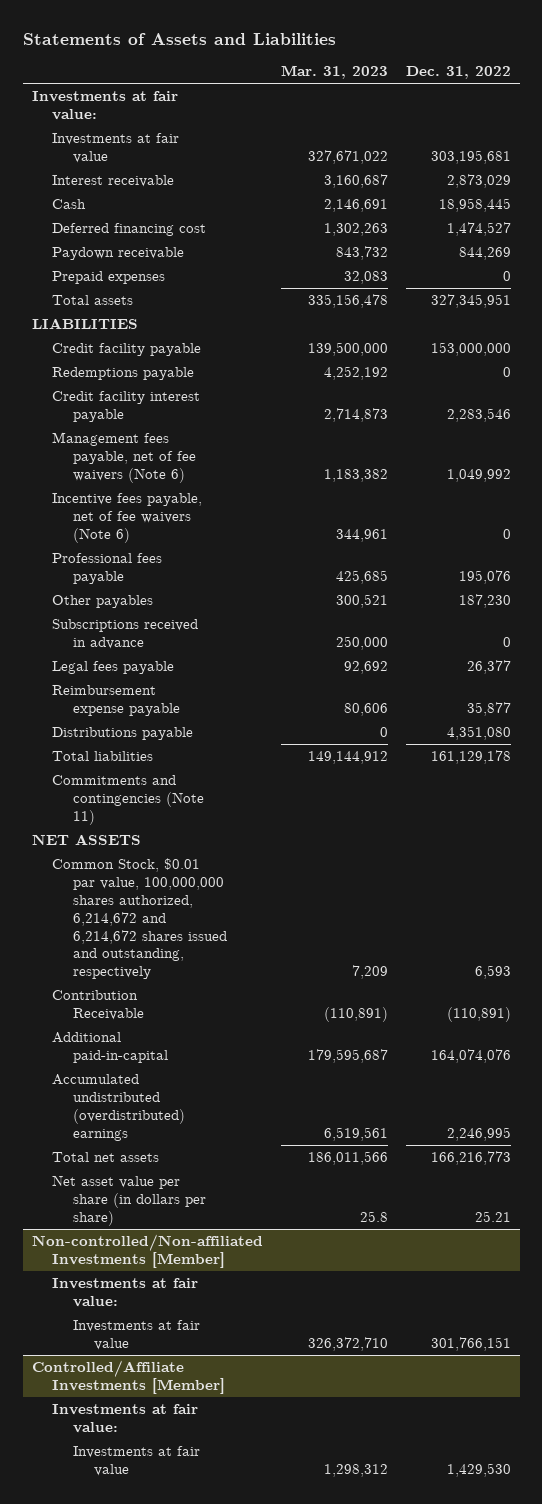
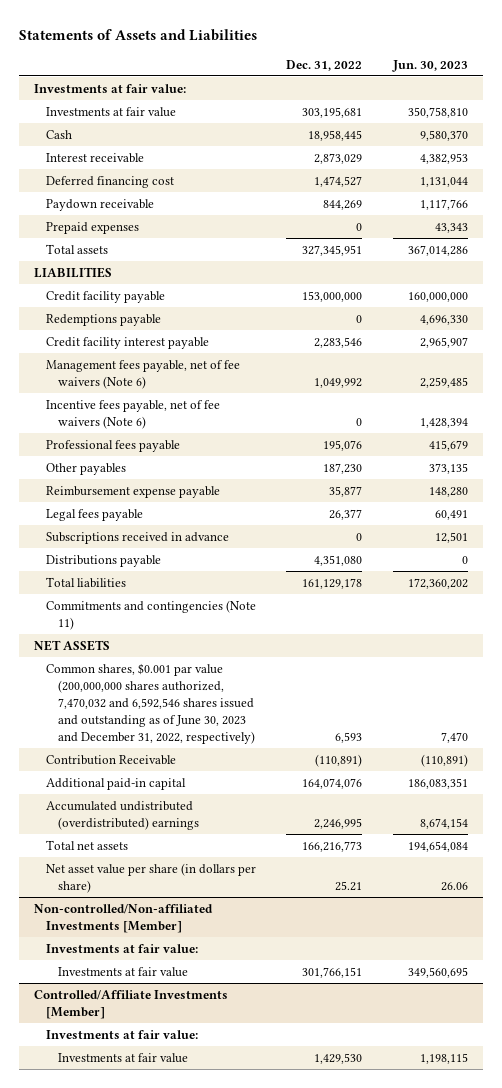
- | Mar. 31, 2023 | Dec. 31, 2022
+ | Dec. 31, 2022 | Jun. 30, 2023
moved down: Interest receivable | 2,873,029 | 4,382,953
moved down: Legal fees payable | 26,377 | 60,491
moved down: Subscriptions received in advance | 0 | 12,501
- Common Stock, $0.01 par value, 100,000,000 shares authorized, 6,214,672 and 6,214,672 shares issued and outstanding, respectively | 7,209 | 6,593
+ Common shares, $0.001 par value (200,000,000 shares authorized, 7,470,032 and 6,592,546 shares issued and outstanding as of June 30, 2023 and December 31, 2022, respectively) | 6,593 | 7,470
- Additional paid-in-capital | 179,595,687 | 164,074,076
+ Additional paid-in capital | 164,074,076 | 186,083,351

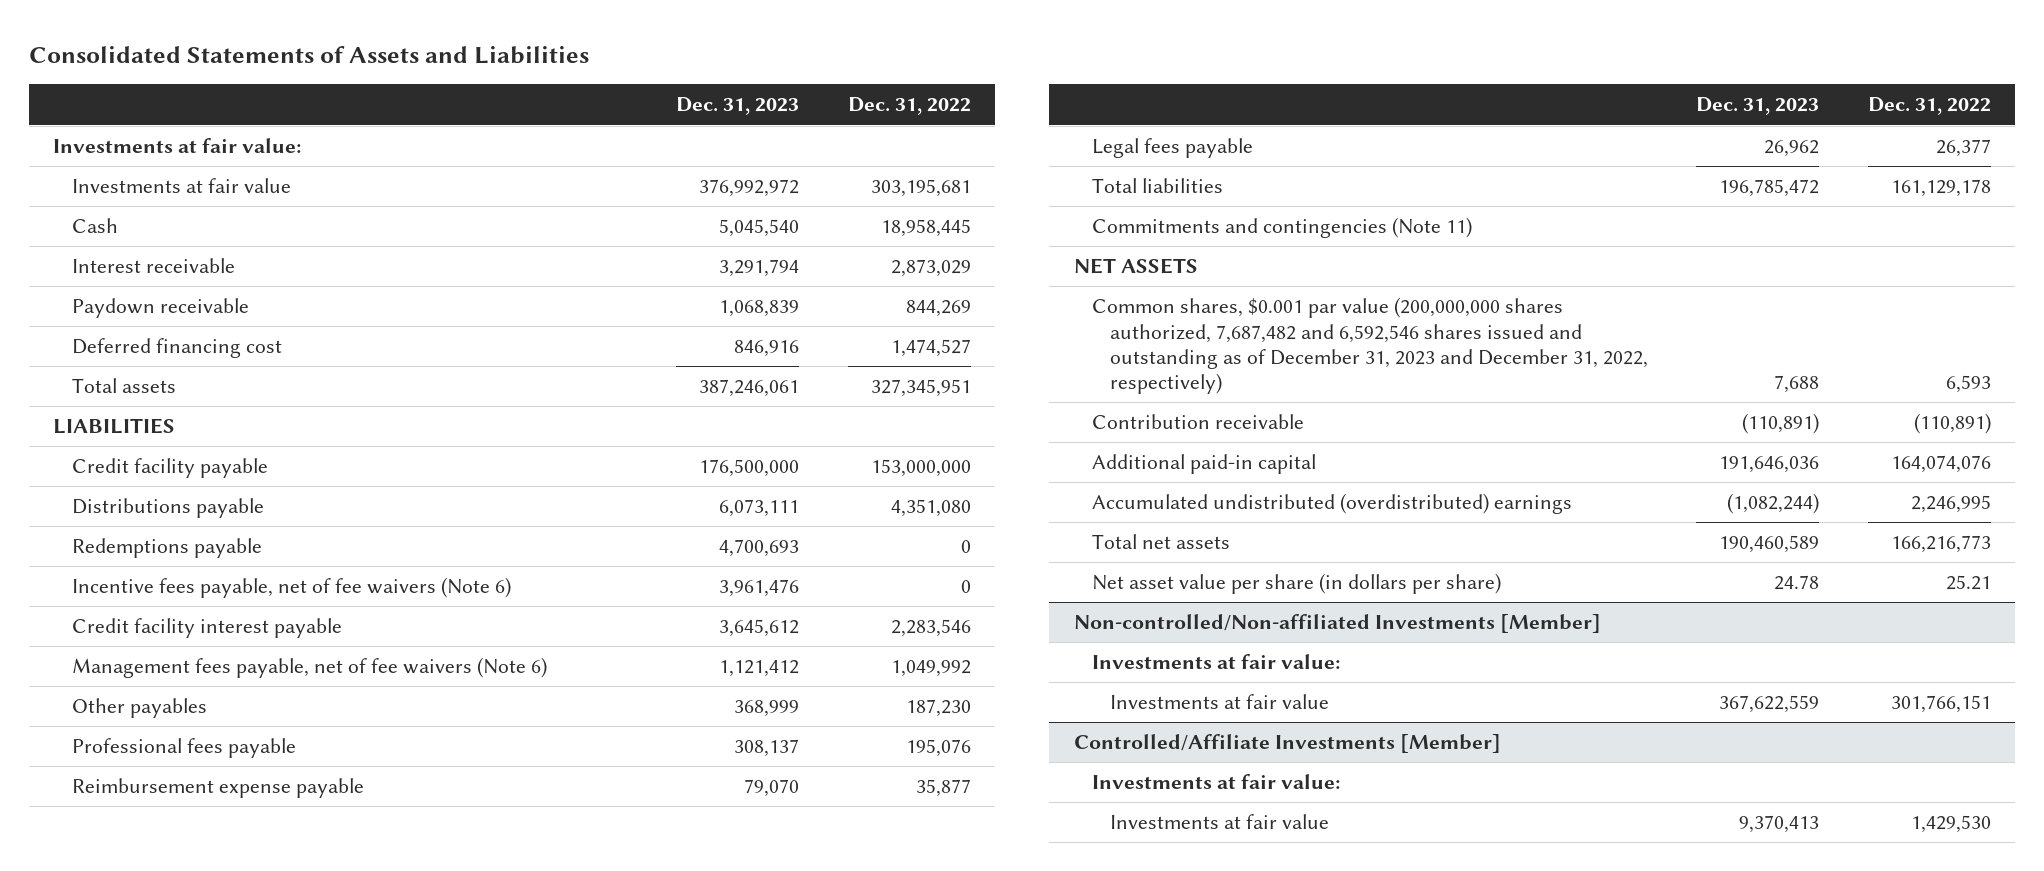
- Statements of Assets and Liabilities
+ Consolidated Statements of Assets and Liabilities
- | Dec. 31, 2022 | Jun. 30, 2023
+ | Dec. 31, 2023 | Dec. 31, 2022
- Prepaid expenses | 0 | 43,343
moved down: Deferred financing cost | 846,916 | 1,474,527
moved up: Distributions payable | 6,073,111 | 4,351,080
moved up: Incentive fees payable, net of fee waivers (Note 6) | 3,961,476 | 0
moved down: Professional fees payable | 308,137 | 195,076
- Subscriptions received in advance | 0 | 12,501
- Common shares, $0.001 par value (200,000,000 shares authorized, 7,470,032 and 6,592,546 shares issued and outstanding as of June 30, 2023 and December 31, 2022, respectively) | 6,593 | 7,470
- Contribution Receivable | (110,891) | (110,891)
+ Common shares, $0.001 par value (200,000,000 shares authorized, 7,687,482 and 6,592,546 shares issued and outstanding as of December 31, 2023 and December 31, 2022, respectively) | 7,688 | 6,593
+ Contribution receivable | (110,891) | (110,891)

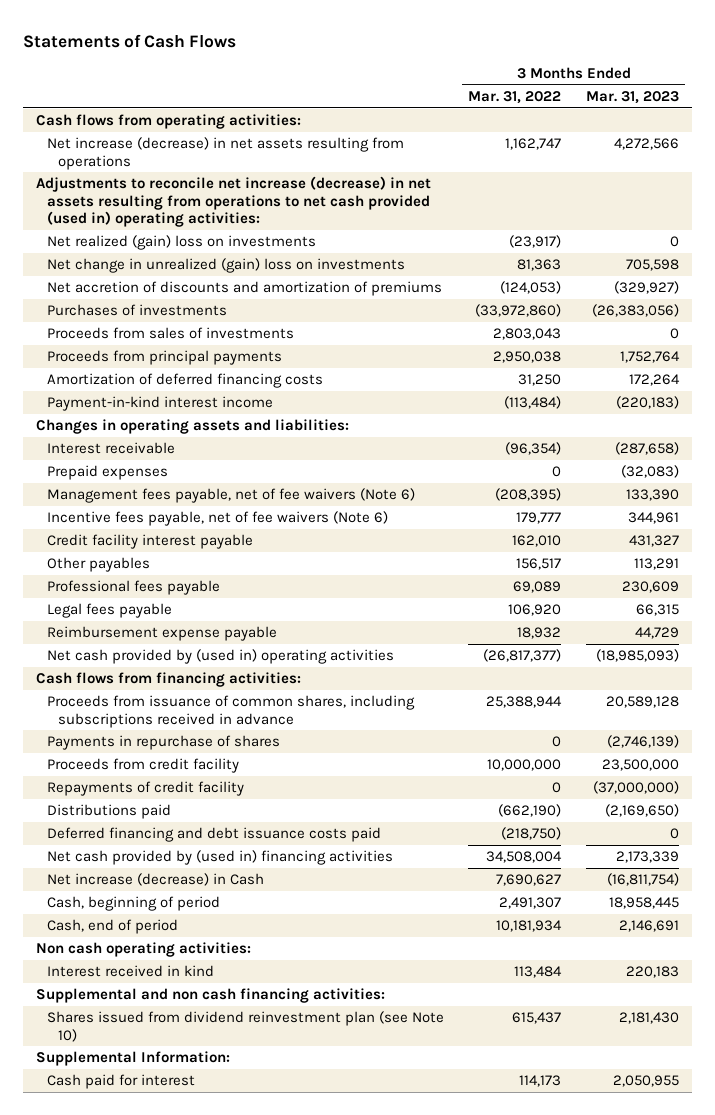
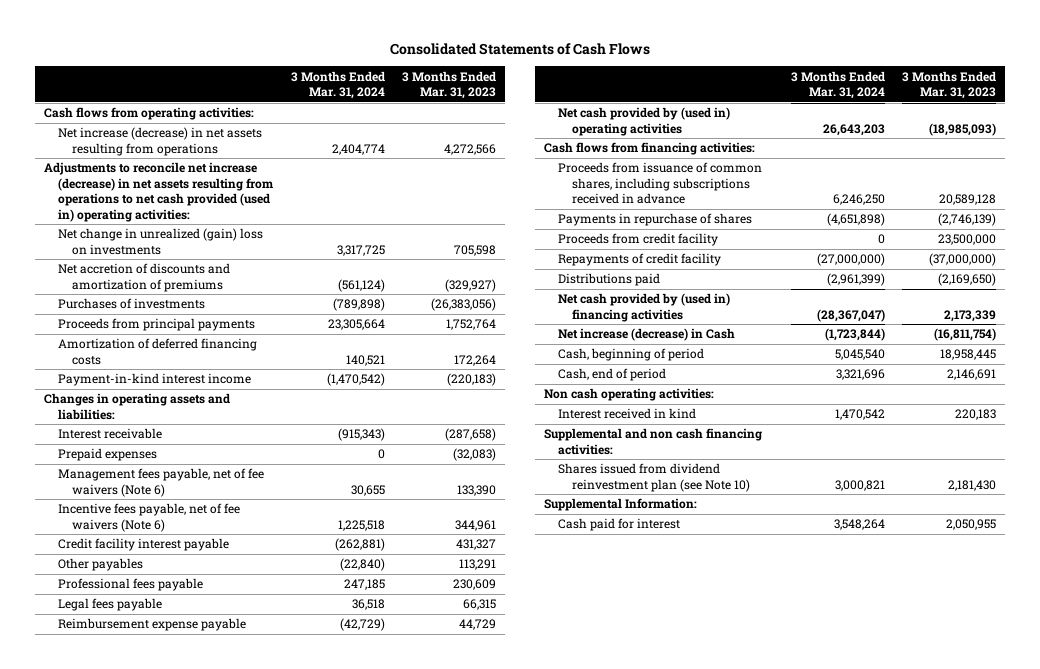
- Statements of Cash Flows
+ Consolidated Statements of Cash Flows
- | 3 Months Ended Mar. 31, 2022 | 3 Months Ended Mar. 31, 2023
+ | 3 Months Ended Mar. 31, 2024 | 3 Months Ended Mar. 31, 2023
- Net realized (gain) loss on investments | (23,917) | 0
- Proceeds from sales of investments | 2,803,043 | 0
- Deferred financing and debt issuance costs paid | (218,750) | 0

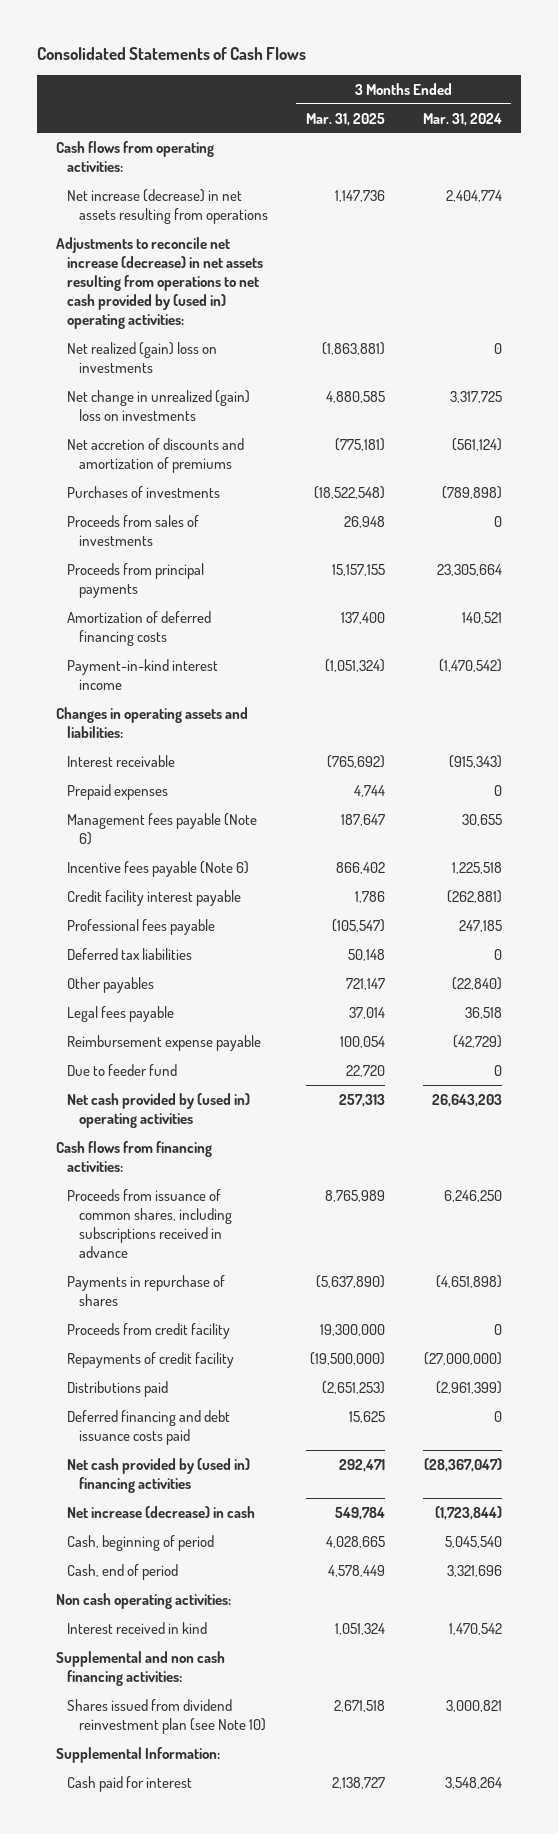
- | 3 Months Ended Mar. 31, 2024 | 3 Months Ended Mar. 31, 2023
+ | 3 Months Ended Mar. 31, 2025 | 3 Months Ended Mar. 31, 2024
- Adjustments to reconcile net increase (decrease) in net assets resulting from operations to net cash provided (used in) operating activities:
+ Adjustments to reconcile net increase (decrease) in net assets resulting from operations to net cash provided by (used in) operating activities:
+ Net realized (gain) loss on investments | (1,863,881) | 0
+ Proceeds from sales of investments | 26,948 | 0
- Management fees payable, net of fee waivers (Note 6) | 30,655 | 133,390
- Incentive fees payable, net of fee waivers (Note 6) | 1,225,518 | 344,961
+ Management fees payable (Note 6) | 187,647 | 30,655
+ Incentive fees payable (Note 6) | 866,402 | 1,225,518
+ Deferred tax liabilities | 50,148 | 0
moved down: Other payables | 721,147 | (22,840)
+ Due to feeder fund | 22,720 | 0
+ Deferred financing and debt issuance costs paid | 15,625 | 0
- Net increase (decrease) in Cash | (1,723,844) | (16,811,754)
+ Net increase (decrease) in cash | 549,784 | (1,723,844)

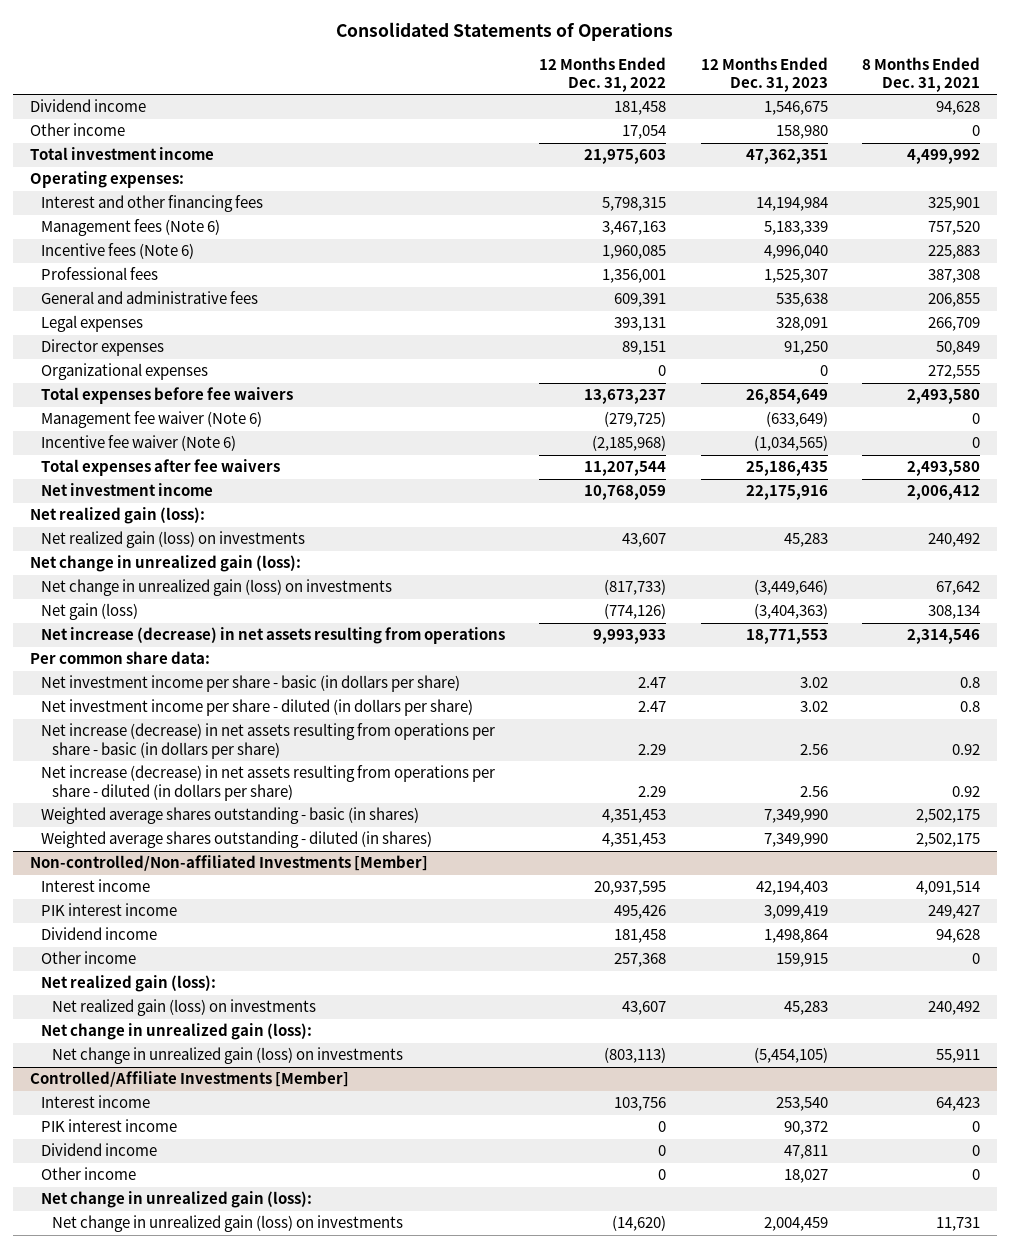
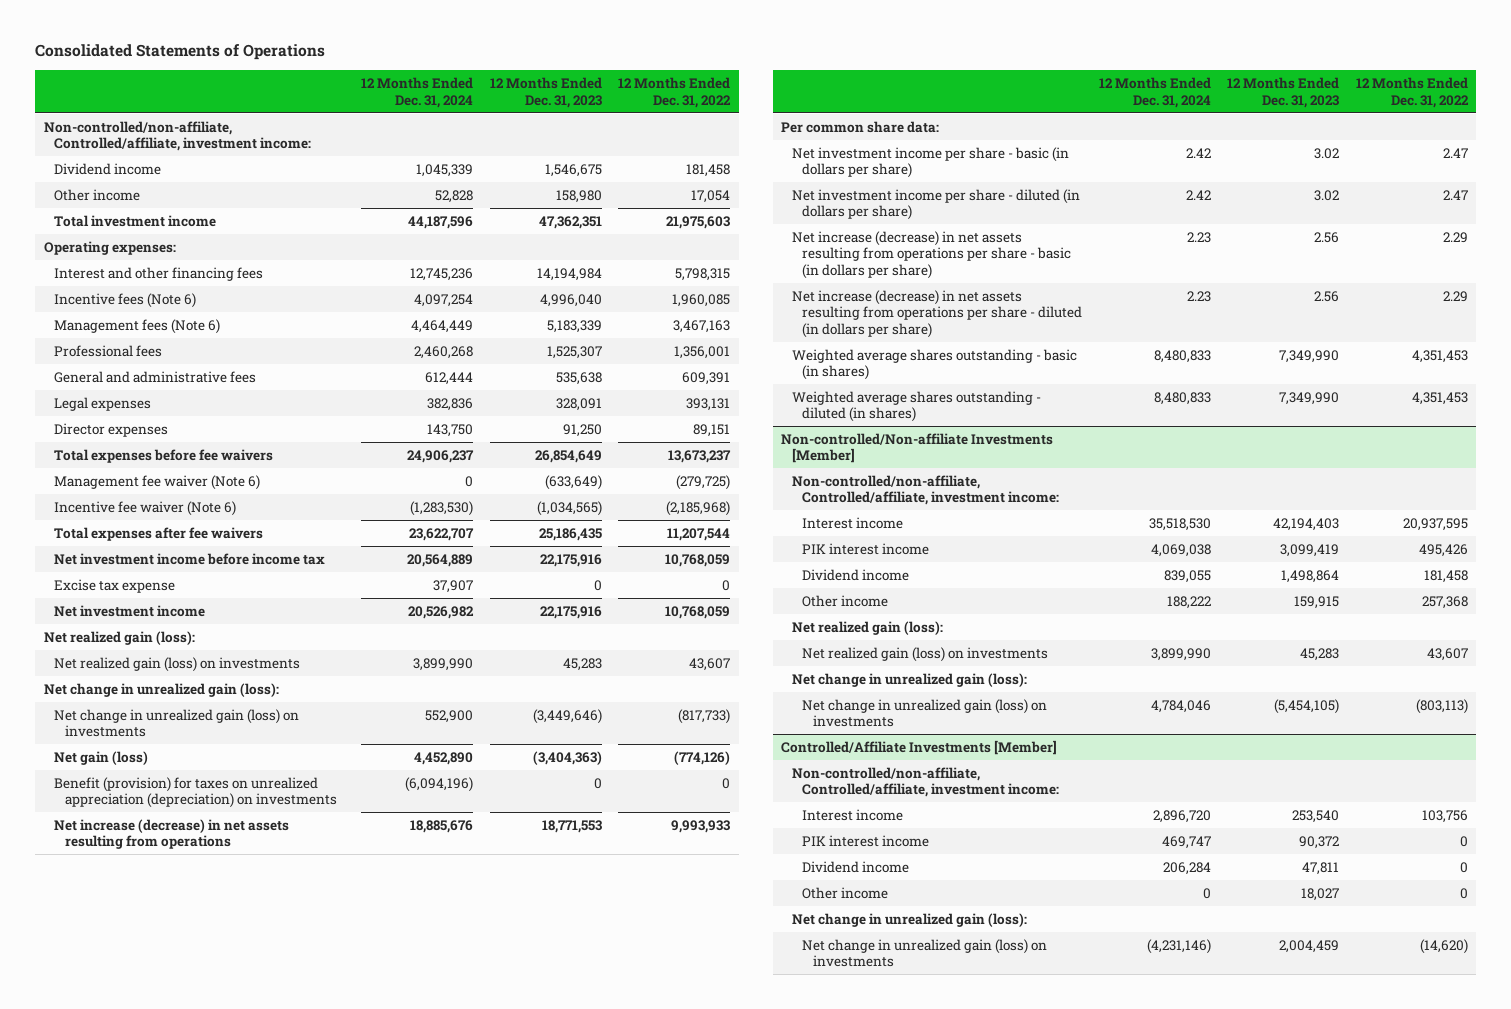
- | 12 Months Ended Dec. 31, 2022 | 12 Months Ended Dec. 31, 2023 | 8 Months Ended Dec. 31, 2021
+ | 12 Months Ended Dec. 31, 2024 | 12 Months Ended Dec. 31, 2023 | 12 Months Ended Dec. 31, 2022
+ Non-controlled/non-affiliate, Controlled/affiliate, investment income:
moved down: Management fees (Note 6) | 4,464,449 | 5,183,339 | 3,467,163
- Organizational expenses | 0 | 0 | 272,555
+ Net investment income before income tax | 20,564,889 | 22,175,916 | 10,768,059
+ Excise tax expense | 37,907 | 0 | 0
+ Benefit (provision) for taxes on unrealized appreciation (depreciation) on investments | (6,094,196) | 0 | 0
- Non-controlled/Non-affiliated Investments [Member]
+ Non-controlled/Non-affiliate Investments [Member]
+ Non-controlled/non-affiliate, Controlled/affiliate, investment income:
@ Controlled/Affiliate Investments [Member]
+ Non-controlled/non-affiliate, Controlled/affiliate, investment income:

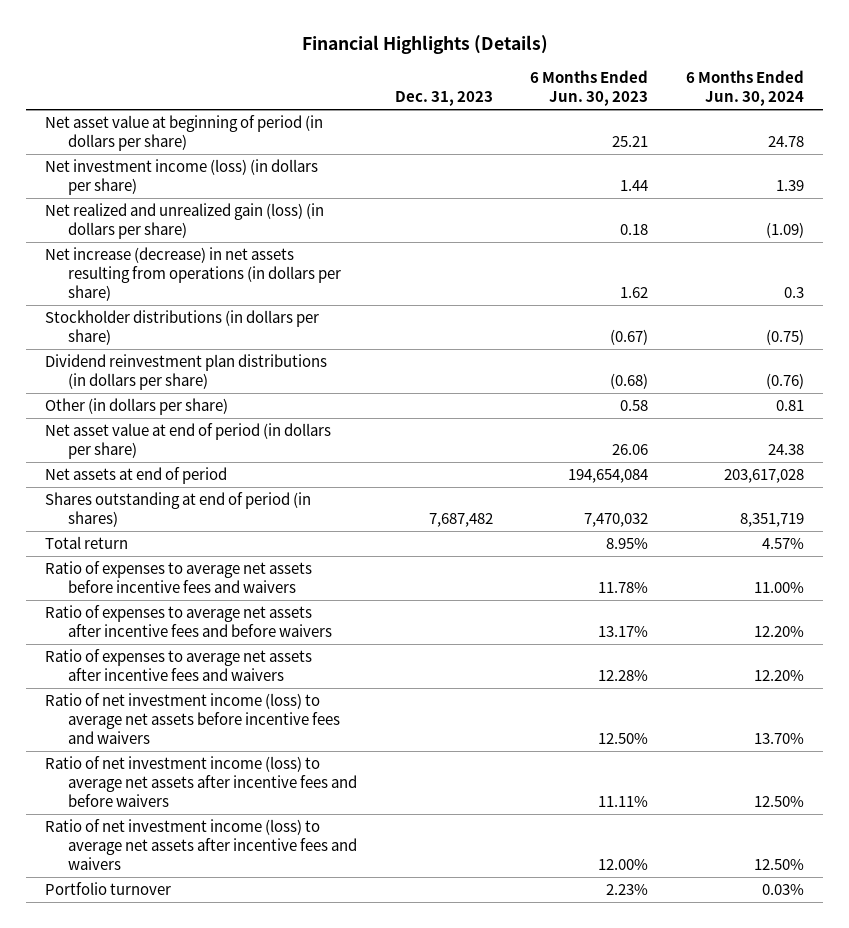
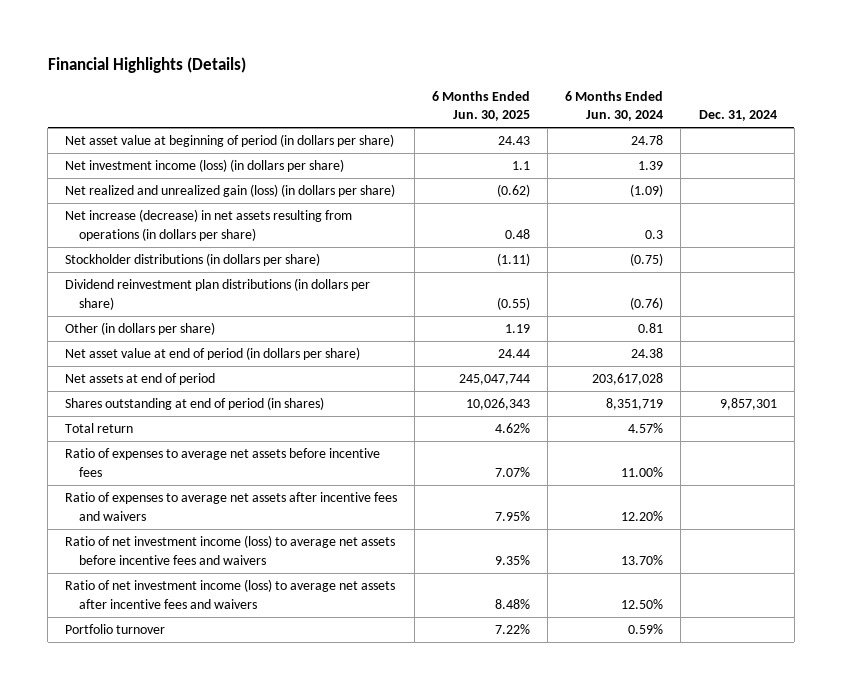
- | Dec. 31, 2023 | 6 Months Ended Jun. 30, 2023 | 6 Months Ended Jun. 30, 2024
+ | 6 Months Ended Jun. 30, 2025 | 6 Months Ended Jun. 30, 2024 | Dec. 31, 2024
- Ratio of expenses to average net assets before incentive fees and waivers | | 11.78% | 11.00%
- Ratio of expenses to average net assets after incentive fees and before waivers | | 13.17% | 12.20%
+ Ratio of expenses to average net assets before incentive fees | 7.07% | 11.00% |
- Ratio of net investment income (loss) to average net assets after incentive fees and before waivers | | 11.11% | 12.50%
- Portfolio turnover | | 2.23% | 0.03%
+ Portfolio turnover | 7.22% | 0.59% |

